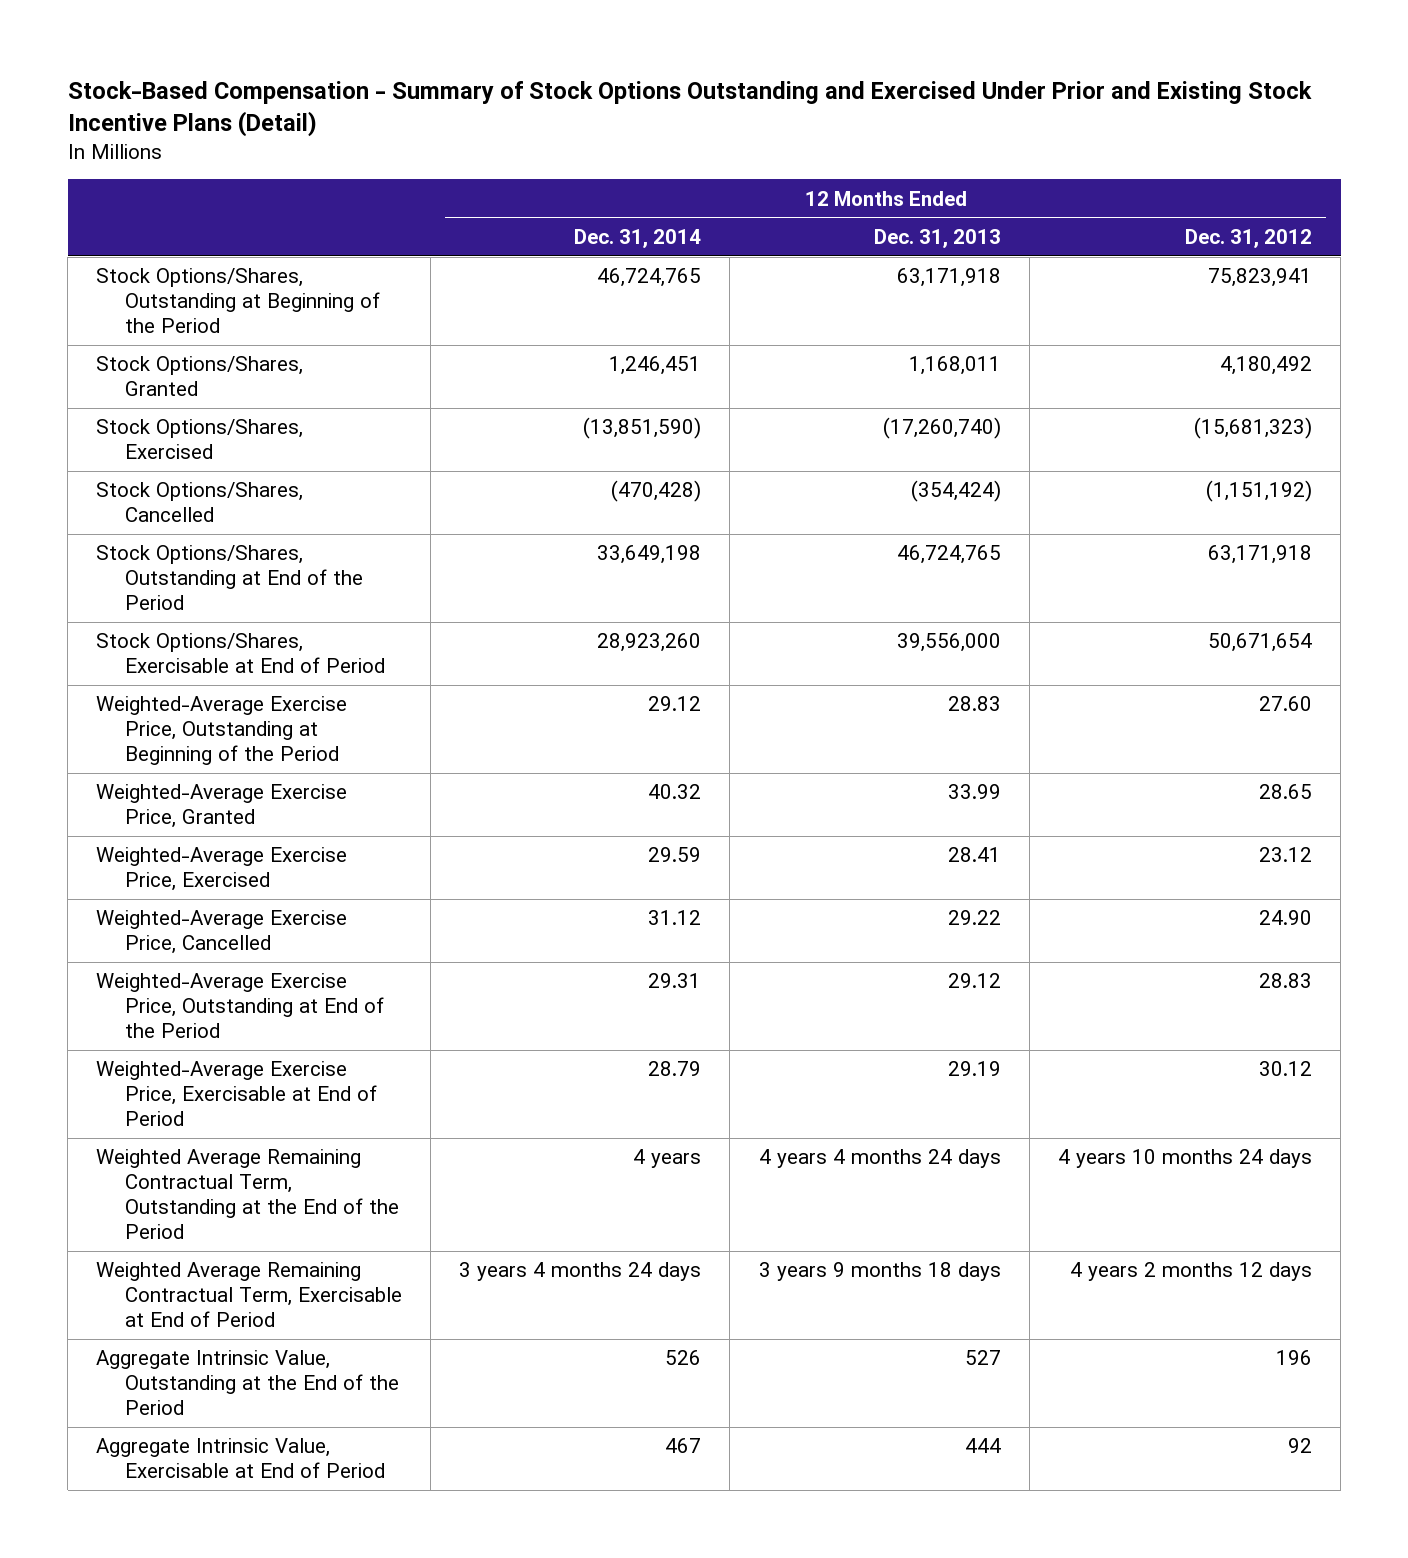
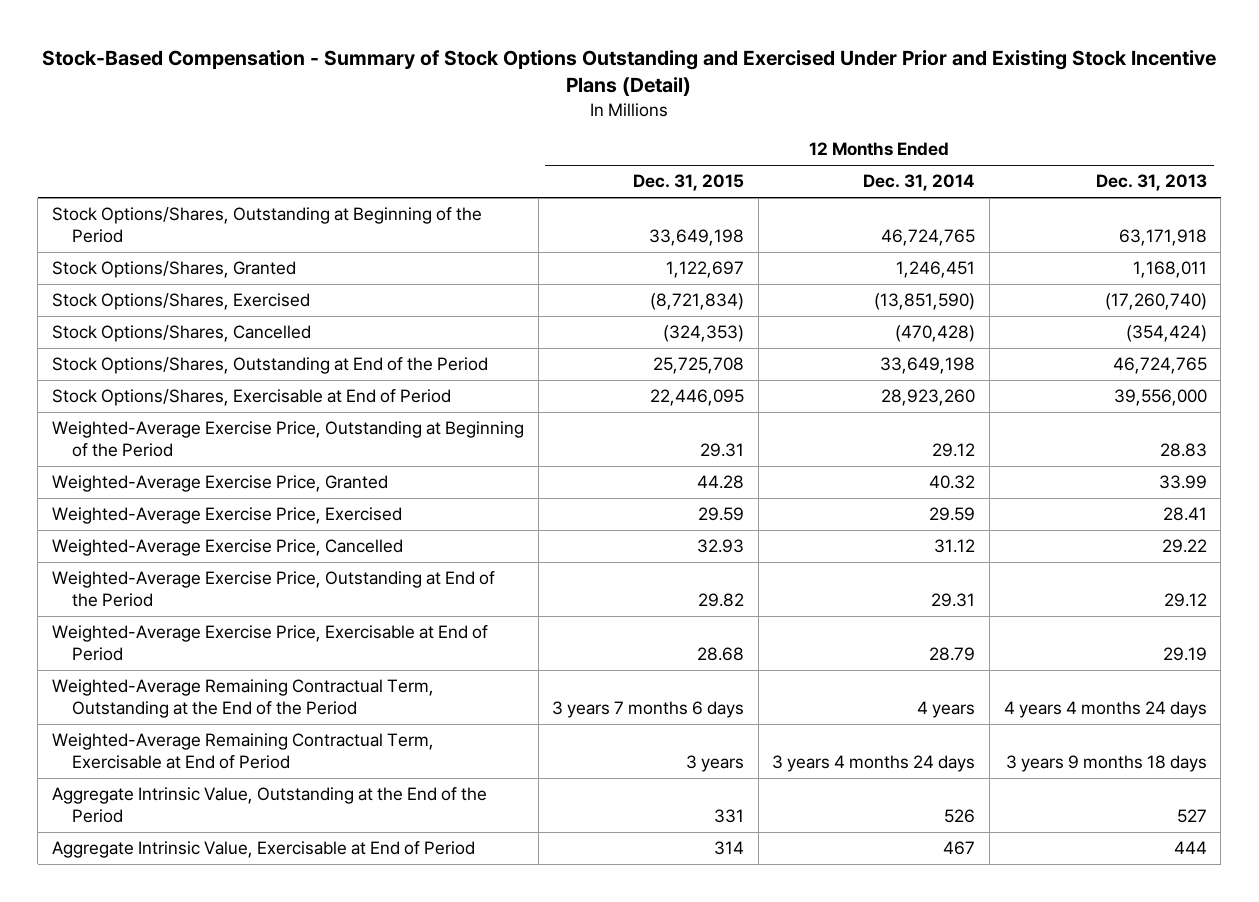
- | 12 Months Ended Dec. 31, 2014 | 12 Months Ended Dec. 31, 2013 | 12 Months Ended Dec. 31, 2012
+ | 12 Months Ended Dec. 31, 2015 | 12 Months Ended Dec. 31, 2014 | 12 Months Ended Dec. 31, 2013
- Weighted Average Remaining Contractual Term, Outstanding at the End of the Period | 4 years | 4 years 4 months 24 days | 4 years 10 months 24 days
- Weighted Average Remaining Contractual Term, Exercisable at End of Period | 3 years 4 months 24 days | 3 years 9 months 18 days | 4 years 2 months 12 days
+ Weighted-Average Remaining Contractual Term, Outstanding at the End of the Period | 3 years 7 months 6 days | 4 years | 4 years 4 months 24 days
+ Weighted-Average Remaining Contractual Term, Exercisable at End of Period | 3 years | 3 years 4 months 24 days | 3 years 9 months 18 days

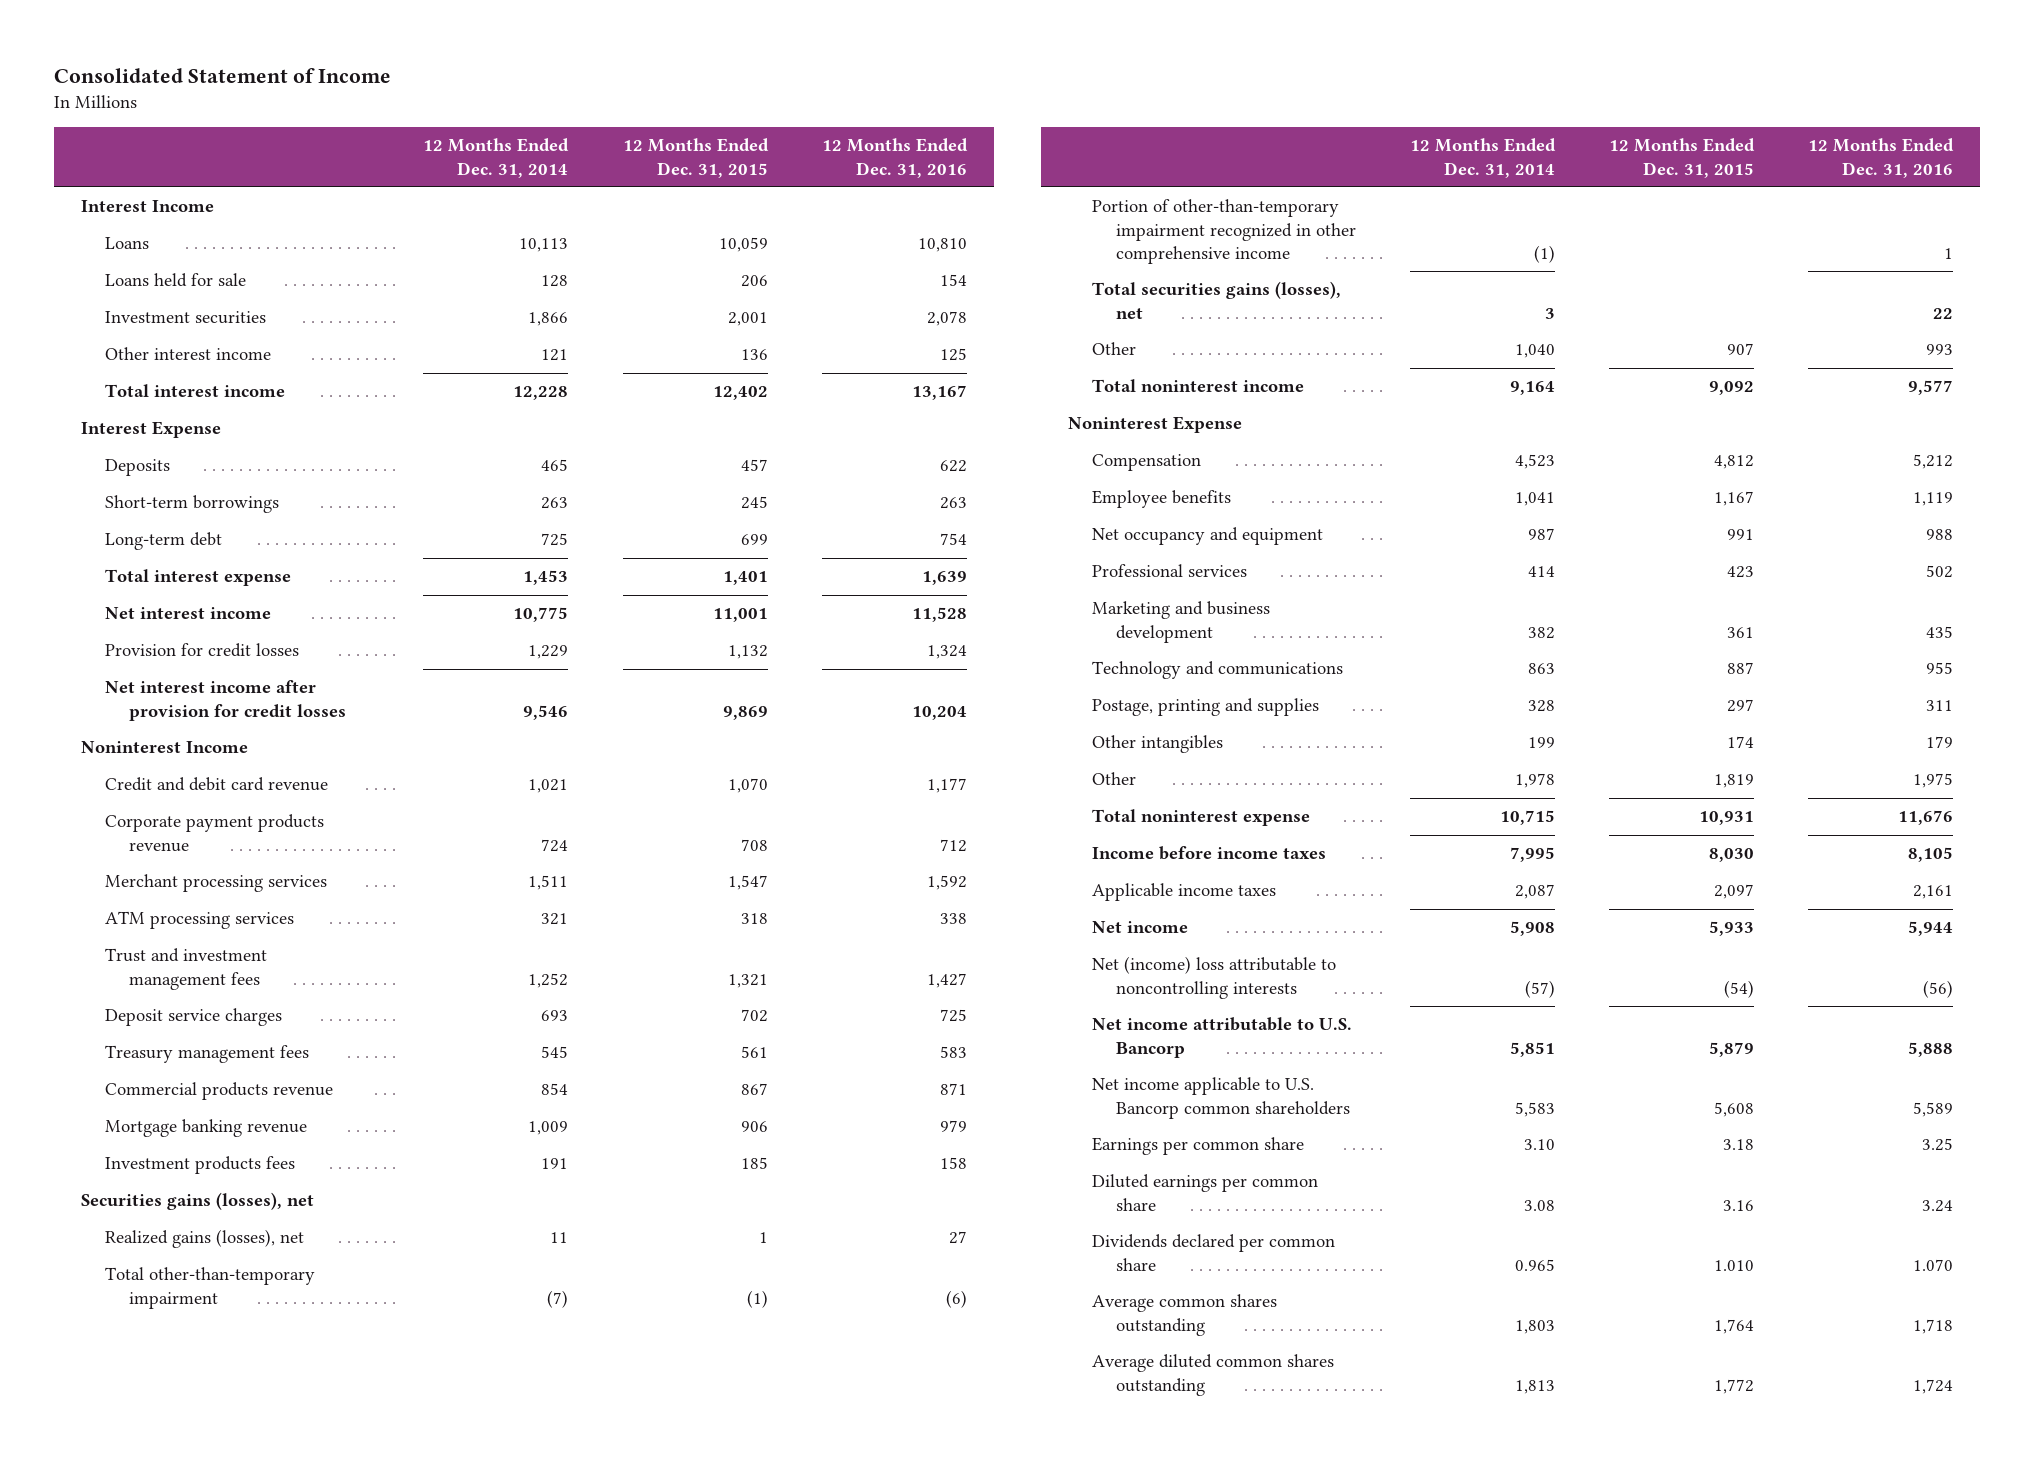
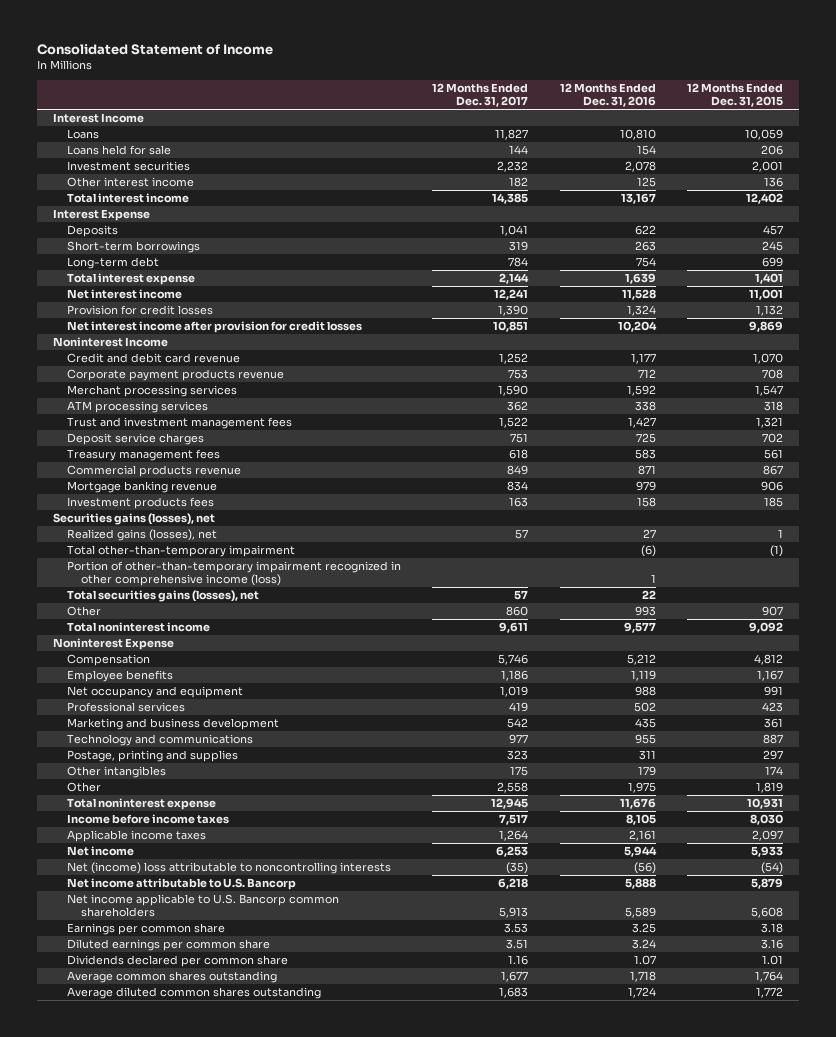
- | 12 Months Ended Dec. 31, 2014 | 12 Months Ended Dec. 31, 2015 | 12 Months Ended Dec. 31, 2016
+ | 12 Months Ended Dec. 31, 2017 | 12 Months Ended Dec. 31, 2016 | 12 Months Ended Dec. 31, 2015
- Portion of other-than-temporary impairment recognized in other comprehensive income | (1) | | 1
+ Portion of other-than-temporary impairment recognized in other comprehensive income (loss) | | 1 |
- Dividends declared per common share | 0.965 | 1.010 | 1.070
+ Dividends declared per common share | 1.16 | 1.07 | 1.01

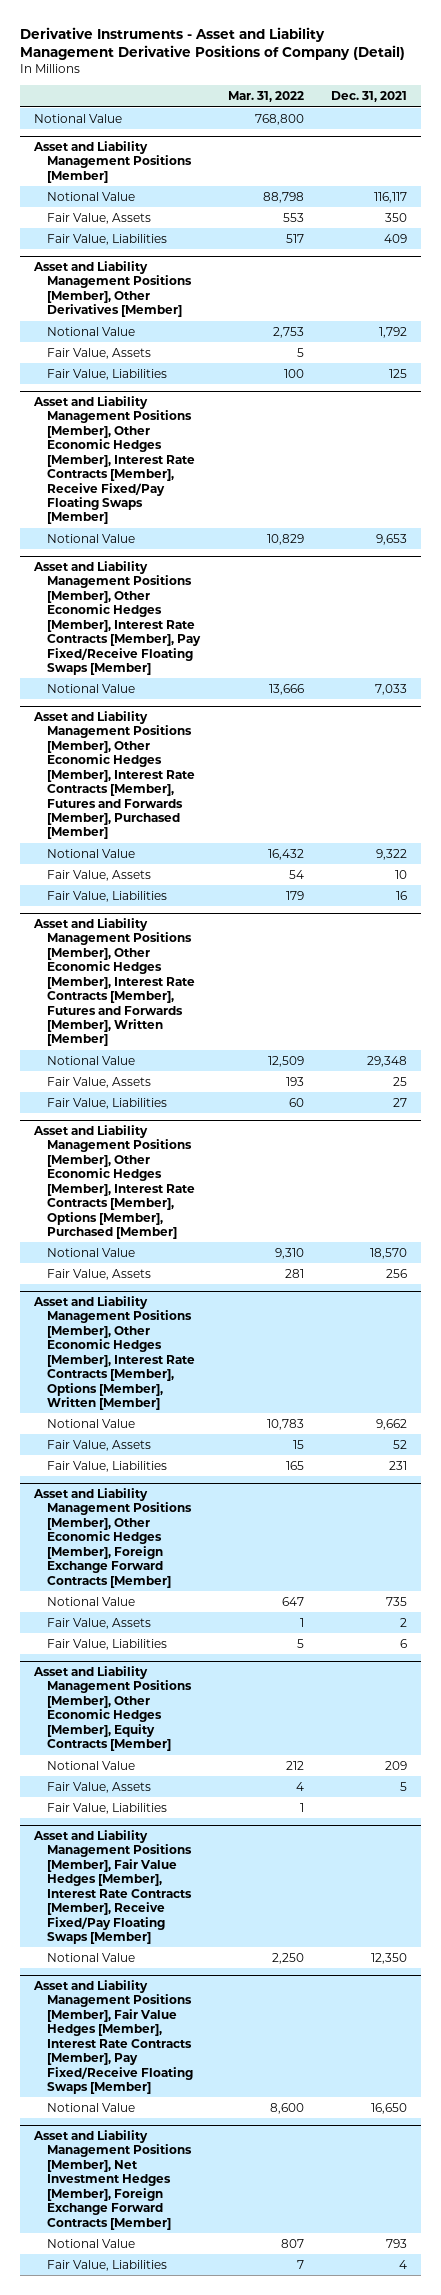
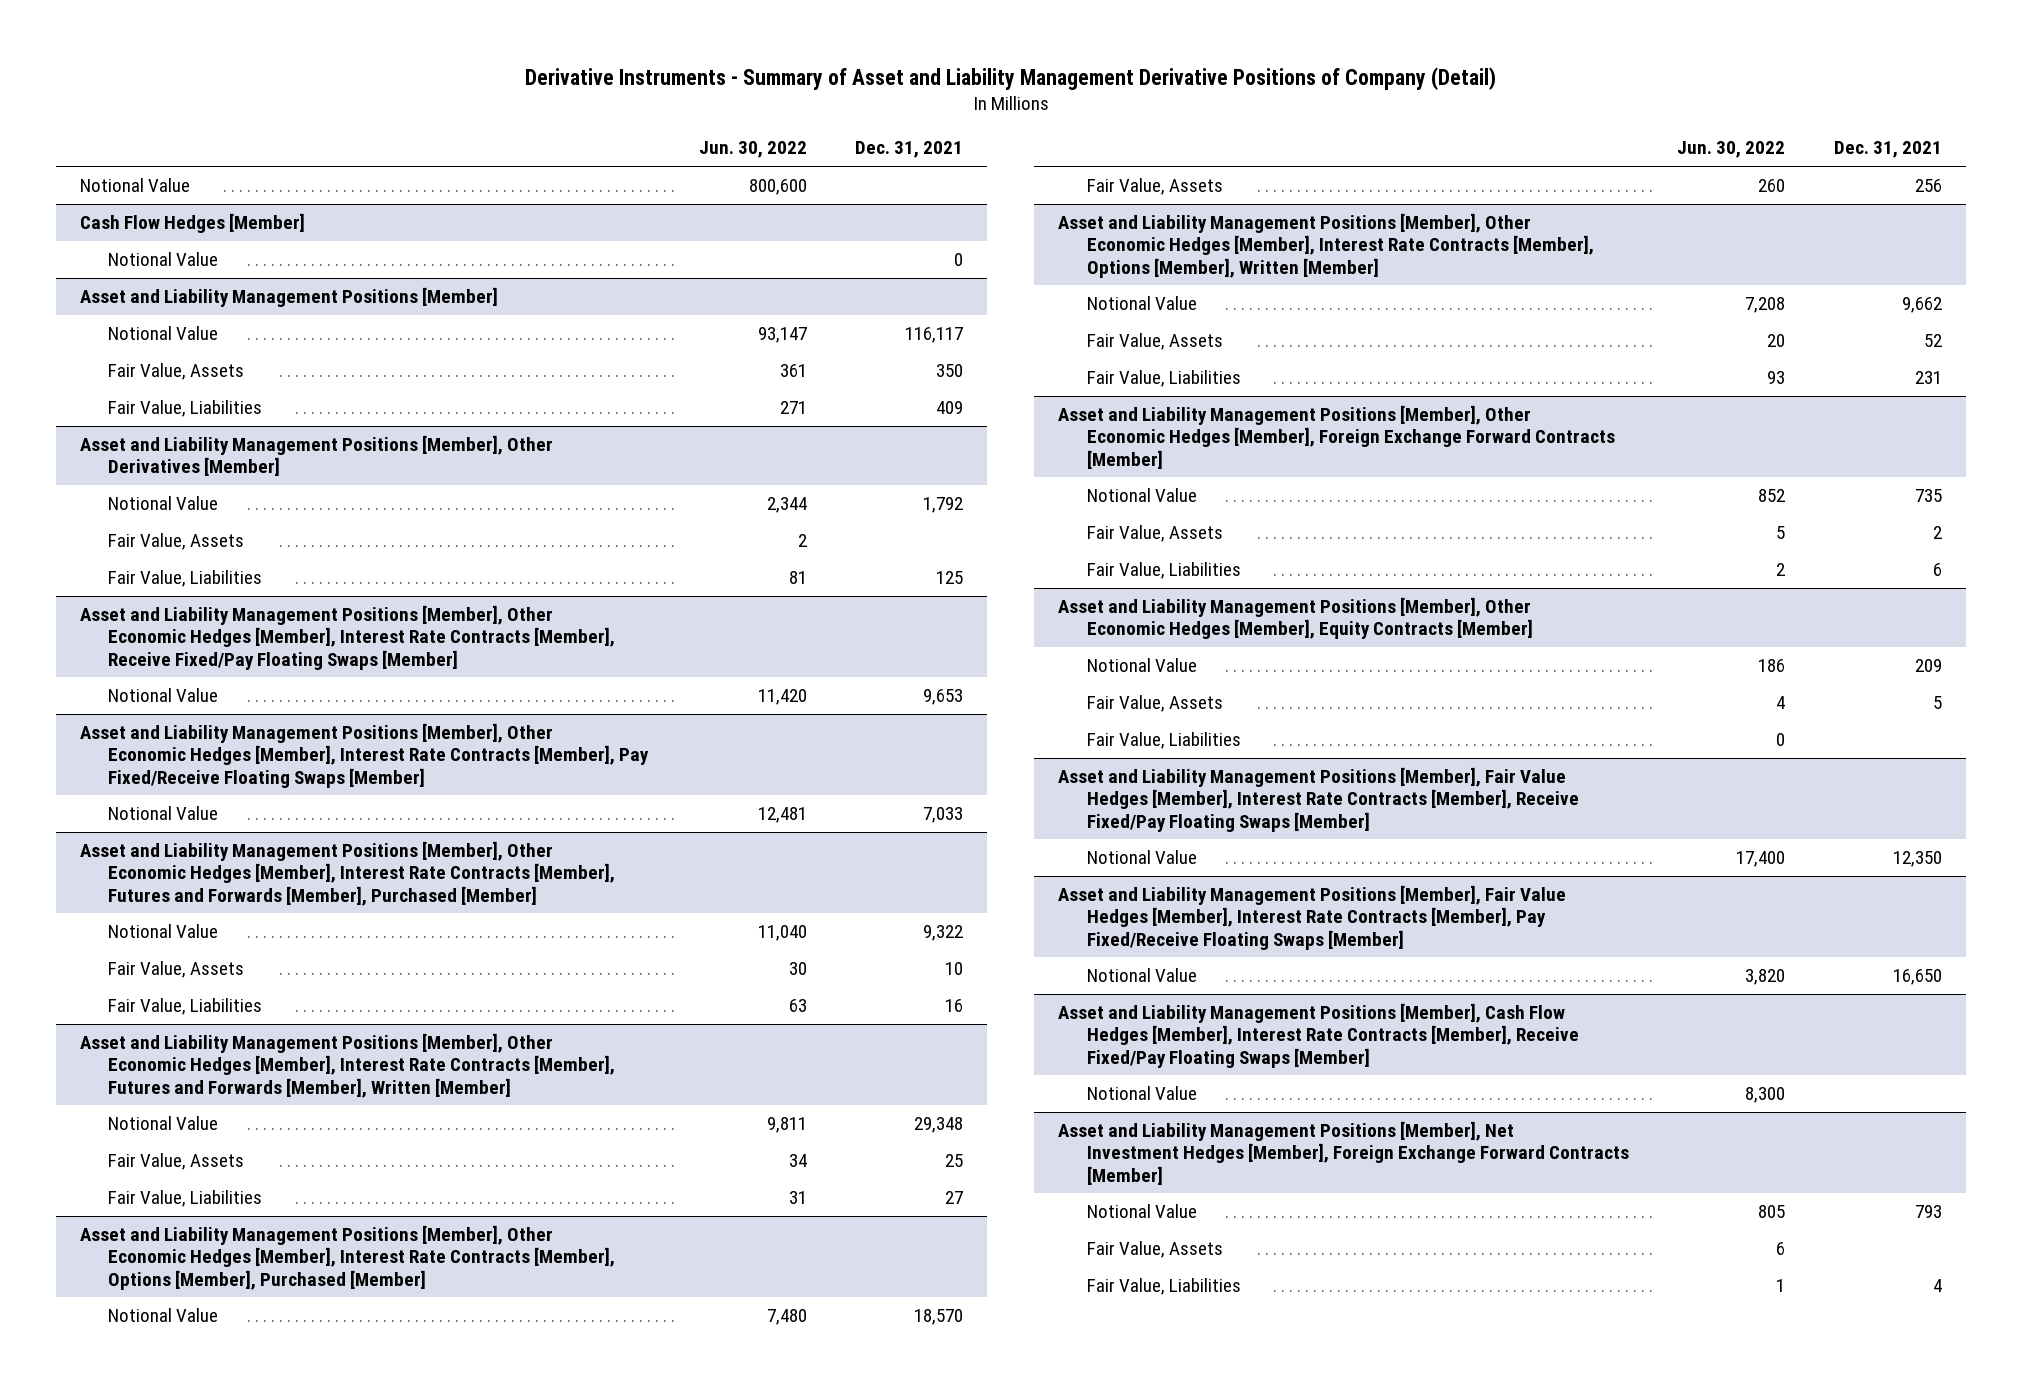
- Derivative Instruments - Asset and Liability Management Derivative Positions of Company (Detail)
+ Derivative Instruments - Summary of Asset and Liability Management Derivative Positions of Company (Detail)
- | Mar. 31, 2022 | Dec. 31, 2021
+ | Jun. 30, 2022 | Dec. 31, 2021
+ Cash Flow Hedges [Member]
+ Notional Value | | 0
+ Asset and Liability Management Positions [Member], Cash Flow Hedges [Member], Interest Rate Contracts [Member], Receive Fixed/Pay Floating Swaps [Member]
+ Notional Value | 8,300 |
@ Asset and Liability Management Positions [Member], Net Investment Hedges [Member], Foreign Exchange Forward Contracts [Member]
+ Fair Value, Assets | 6 |

